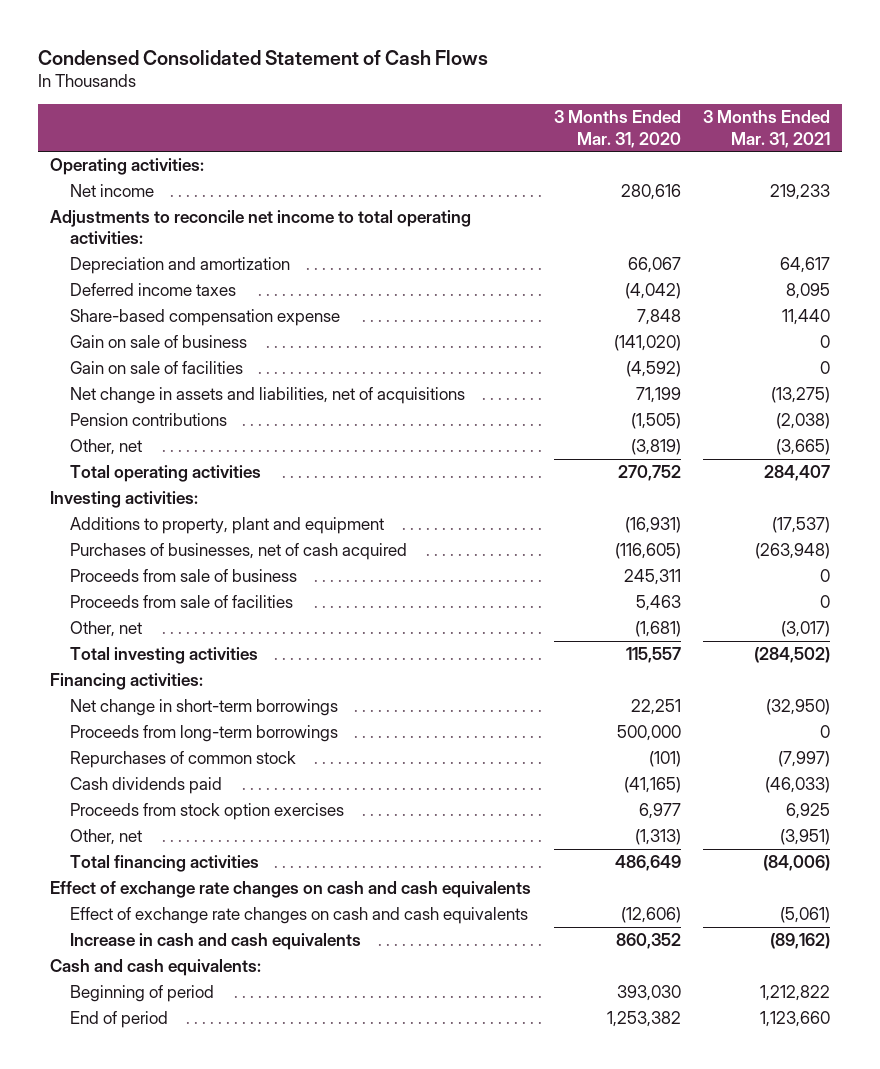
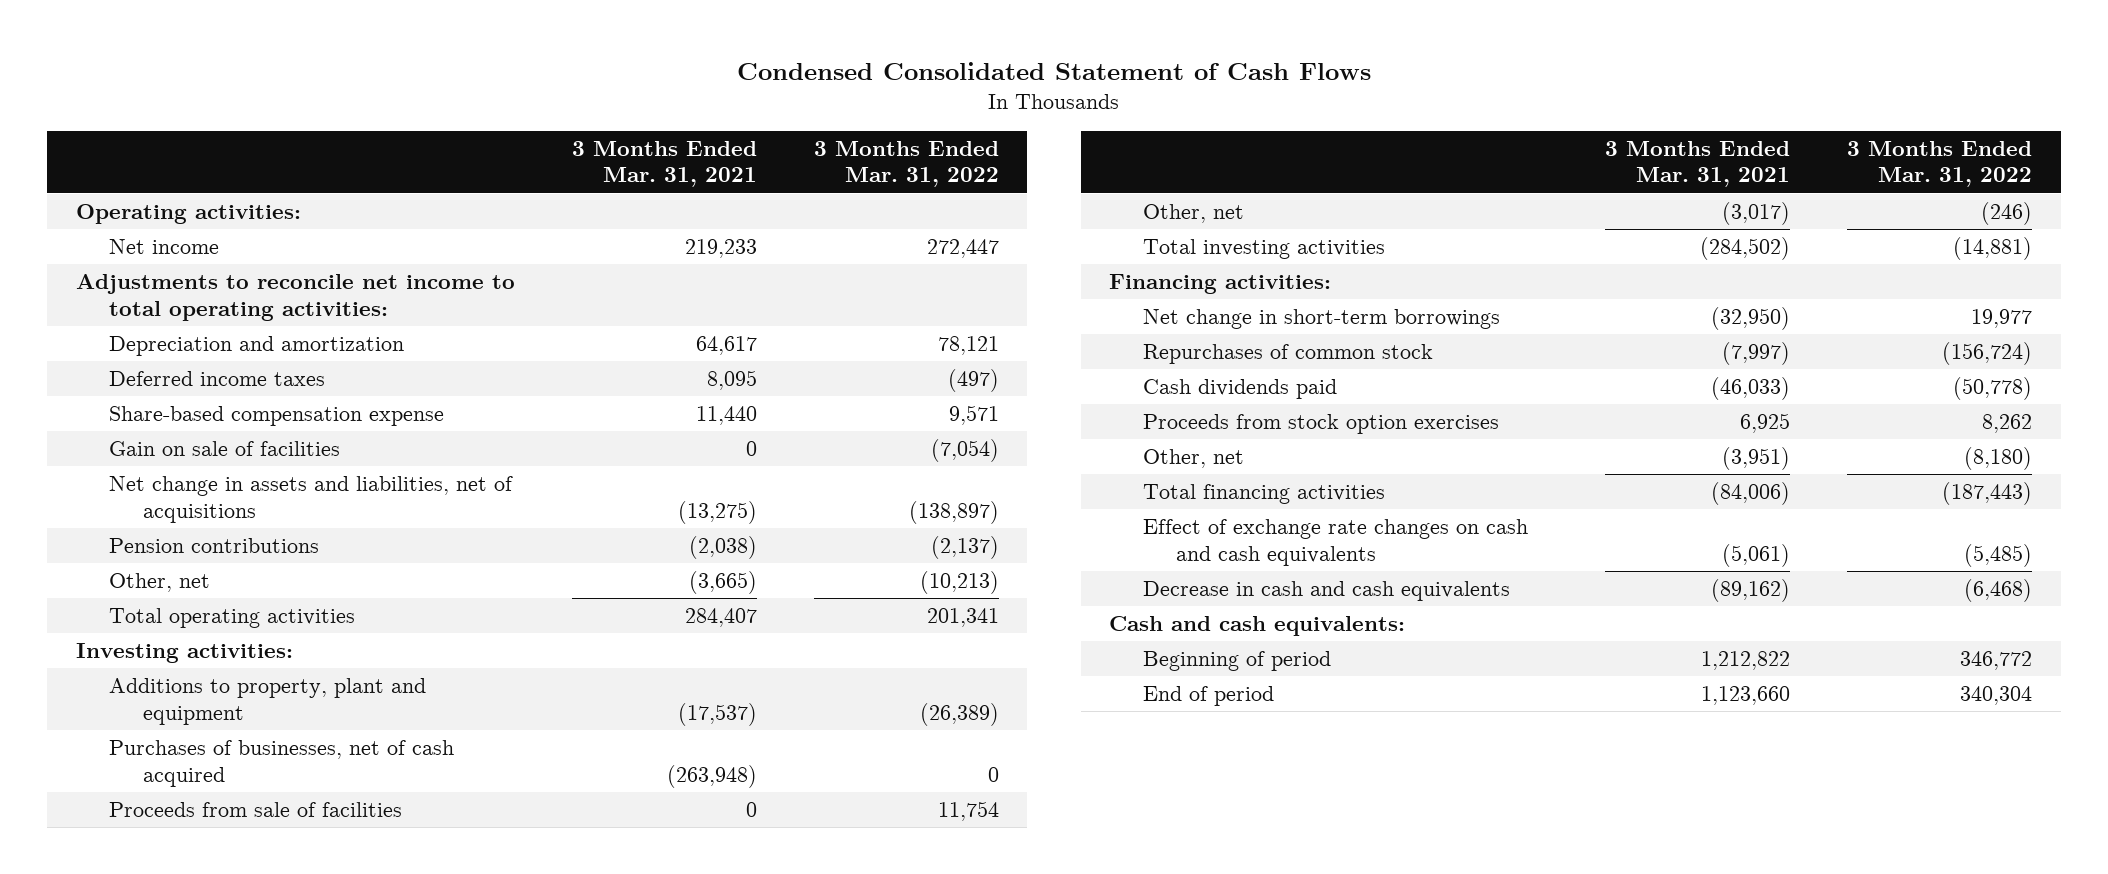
- | 3 Months Ended Mar. 31, 2020 | 3 Months Ended Mar. 31, 2021
+ | 3 Months Ended Mar. 31, 2021 | 3 Months Ended Mar. 31, 2022
- Gain on sale of business | (141,020) | 0
- Proceeds from sale of business | 245,311 | 0
- Proceeds from long-term borrowings | 500,000 | 0
- Effect of exchange rate changes on cash and cash equivalents
- Increase in cash and cash equivalents | 860,352 | (89,162)
+ Decrease in cash and cash equivalents | (89,162) | (6,468)

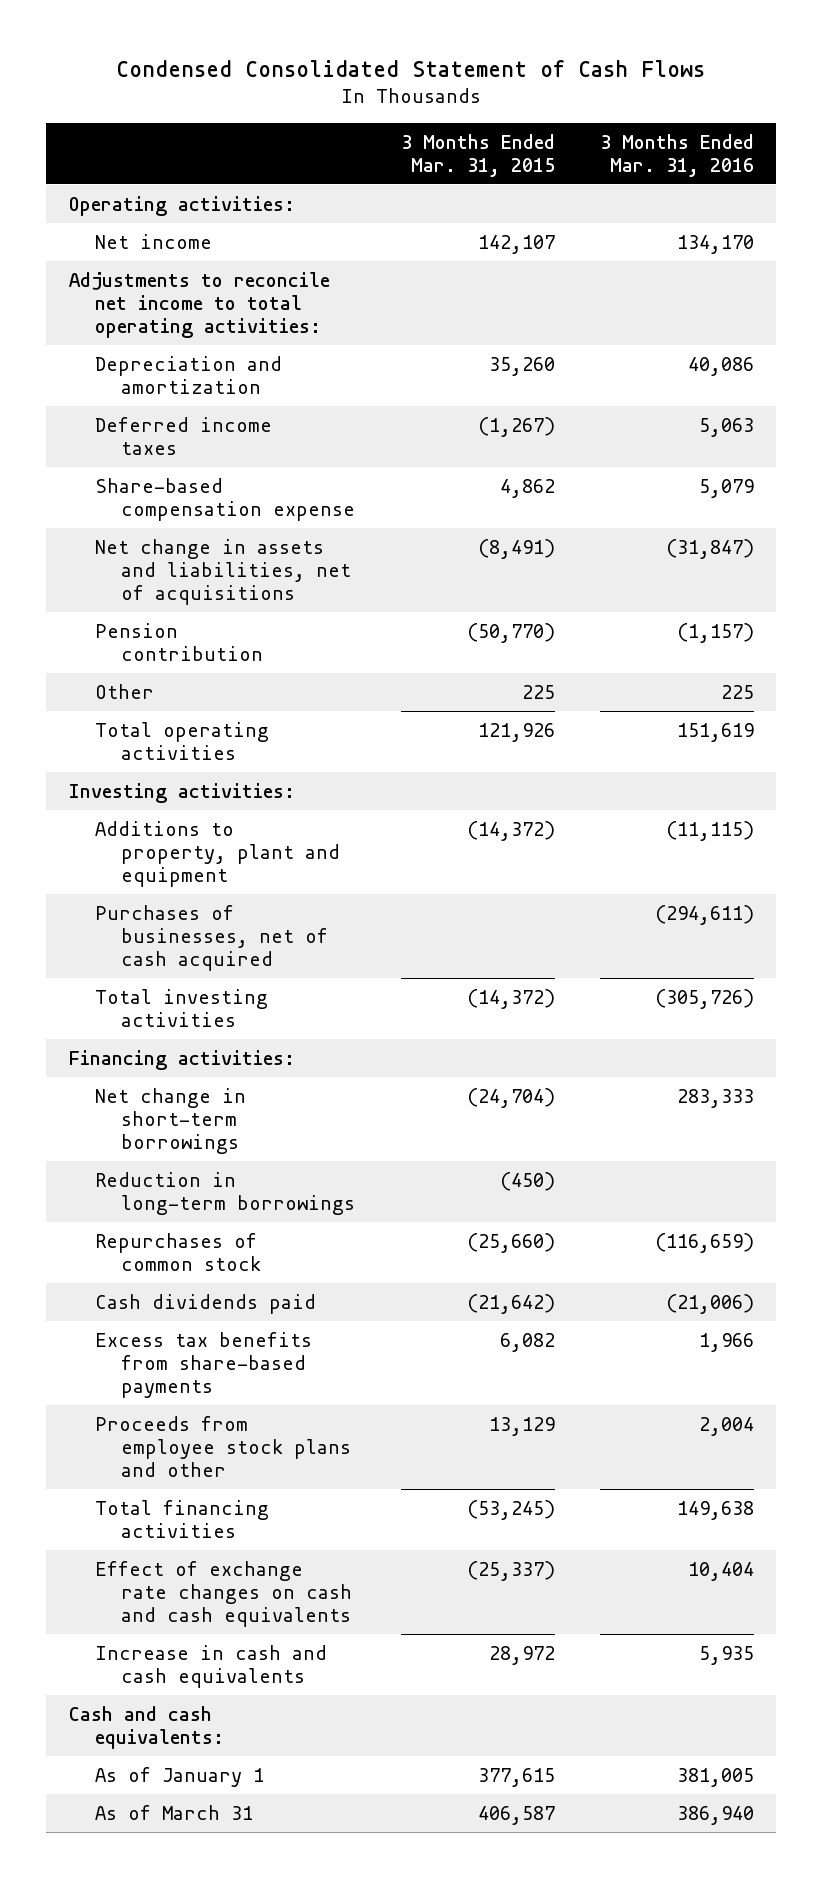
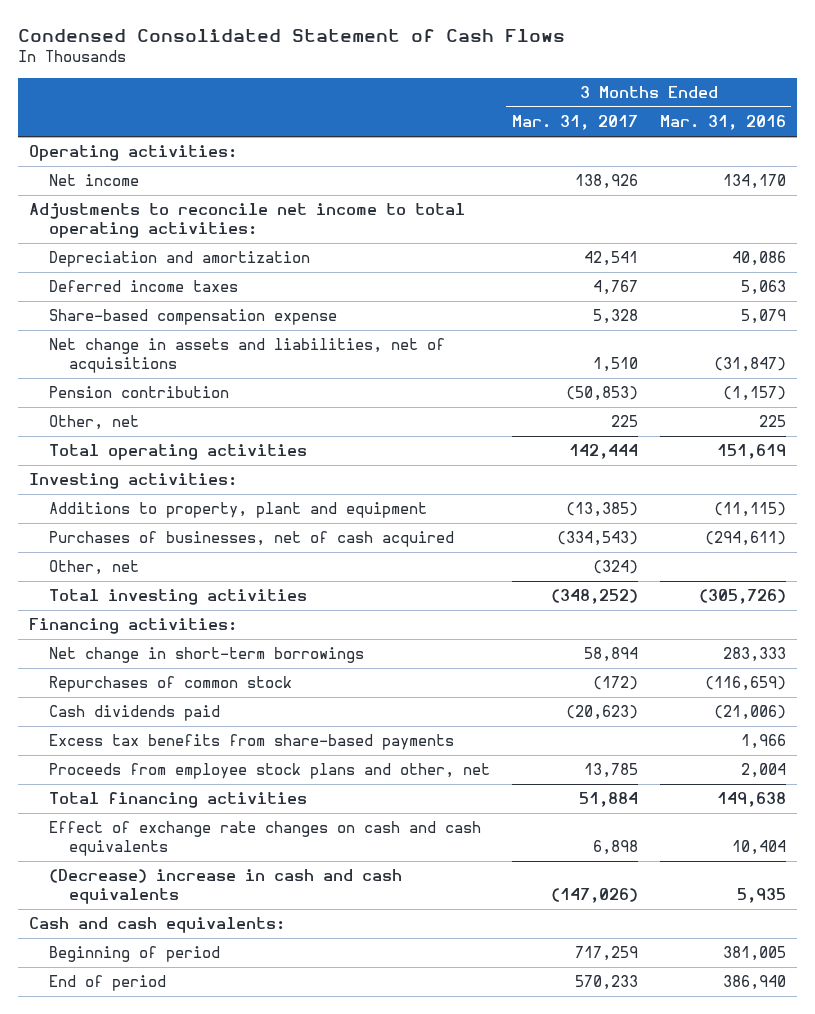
- | 3 Months Ended Mar. 31, 2015 | 3 Months Ended Mar. 31, 2016
+ | 3 Months Ended Mar. 31, 2017 | 3 Months Ended Mar. 31, 2016
- Other | 225 | 225
+ Other, net | 225 | 225
+ Other, net | (324) |
- Reduction in long-term borrowings | (450) |
- Proceeds from employee stock plans and other | 13,129 | 2,004
+ Proceeds from employee stock plans and other, net | 13,785 | 2,004
- Increase in cash and cash equivalents | 28,972 | 5,935
+ (Decrease) increase in cash and cash equivalents | (147,026) | 5,935
- As of January 1 | 377,615 | 381,005
- As of March 31 | 406,587 | 386,940
+ Beginning of period | 717,259 | 381,005
+ End of period | 570,233 | 386,940

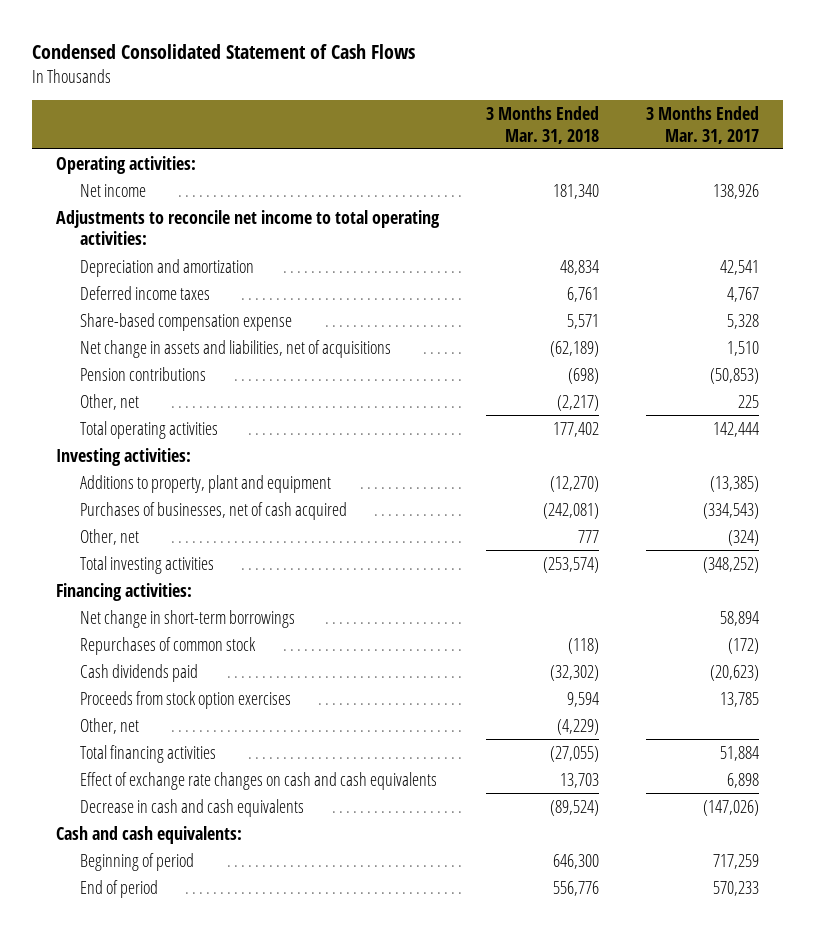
- | 3 Months Ended Mar. 31, 2017 | 3 Months Ended Mar. 31, 2016
+ | 3 Months Ended Mar. 31, 2018 | 3 Months Ended Mar. 31, 2017
- Pension contribution | (50,853) | (1,157)
+ Pension contributions | (698) | (50,853)
- Excess tax benefits from share-based payments | | 1,966
- Proceeds from employee stock plans and other, net | 13,785 | 2,004
+ Proceeds from stock option exercises | 9,594 | 13,785
+ Other, net | (4,229) |
- (Decrease) increase in cash and cash equivalents | (147,026) | 5,935
+ Decrease in cash and cash equivalents | (89,524) | (147,026)

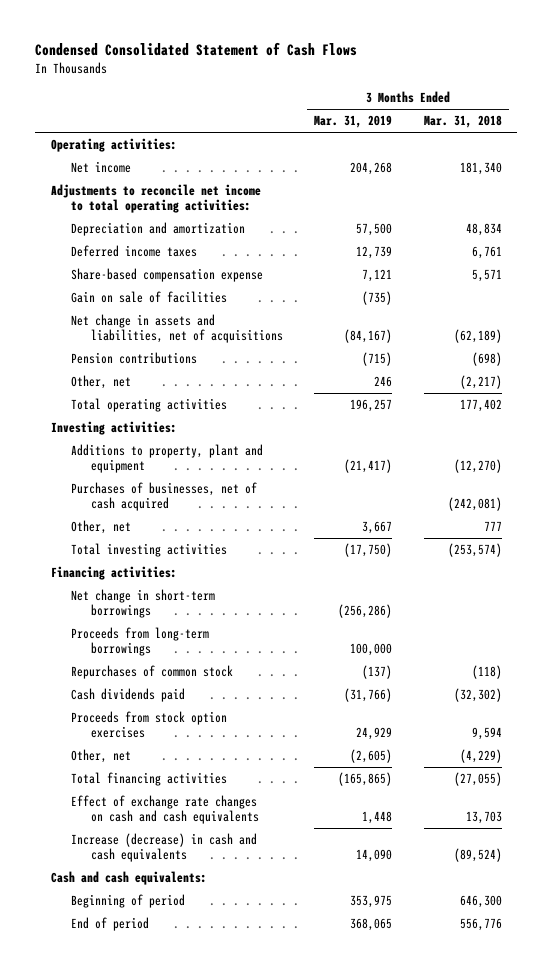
- | 3 Months Ended Mar. 31, 2018 | 3 Months Ended Mar. 31, 2017
+ | 3 Months Ended Mar. 31, 2019 | 3 Months Ended Mar. 31, 2018
+ Gain on sale of facilities | (735) |
+ Proceeds from long-term borrowings | 100,000 |
- Decrease in cash and cash equivalents | (89,524) | (147,026)
+ Increase (decrease) in cash and cash equivalents | 14,090 | (89,524)

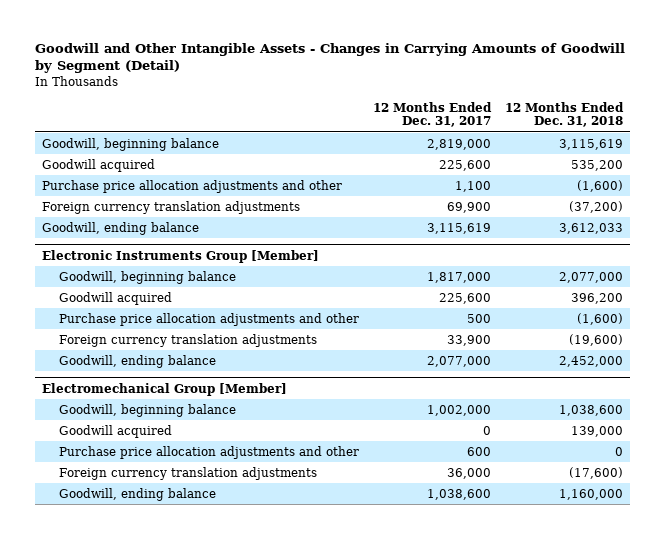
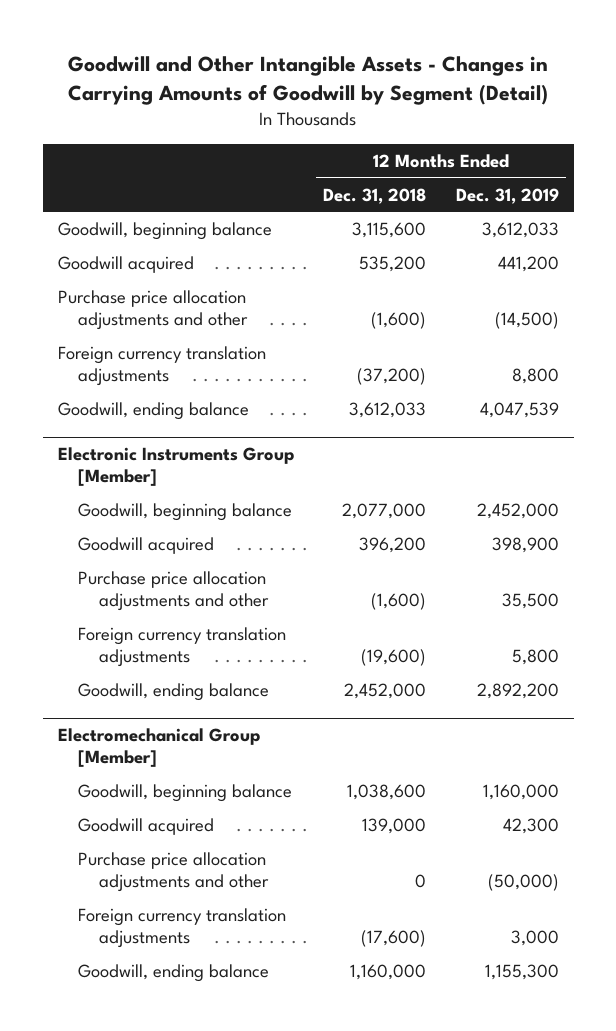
- | 12 Months Ended Dec. 31, 2017 | 12 Months Ended Dec. 31, 2018
+ | 12 Months Ended Dec. 31, 2018 | 12 Months Ended Dec. 31, 2019
- Goodwill, beginning balance | 2,819,000 | 3,115,619
+ Goodwill, beginning balance | 3,115,600 | 3,612,033

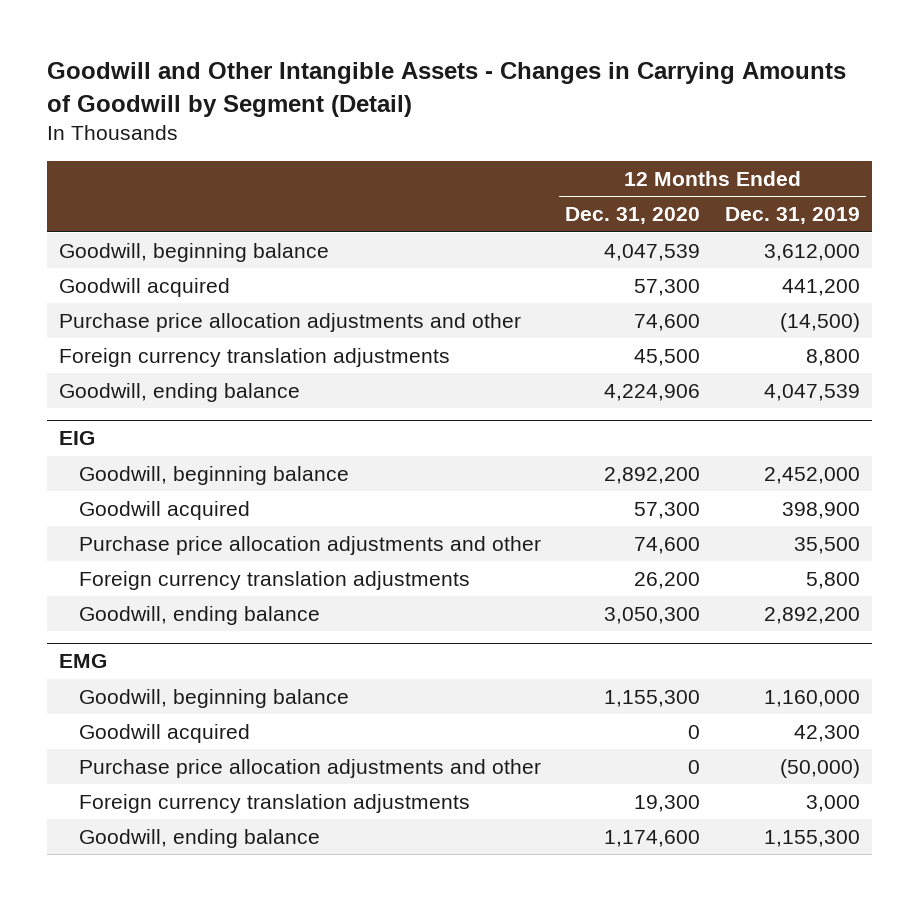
- | 12 Months Ended Dec. 31, 2018 | 12 Months Ended Dec. 31, 2019
+ | 12 Months Ended Dec. 31, 2020 | 12 Months Ended Dec. 31, 2019
- Goodwill, beginning balance | 3,115,600 | 3,612,033
+ Goodwill, beginning balance | 4,047,539 | 3,612,000
- Electronic Instruments Group [Member]
+ EIG
- Electromechanical Group [Member]
+ EMG

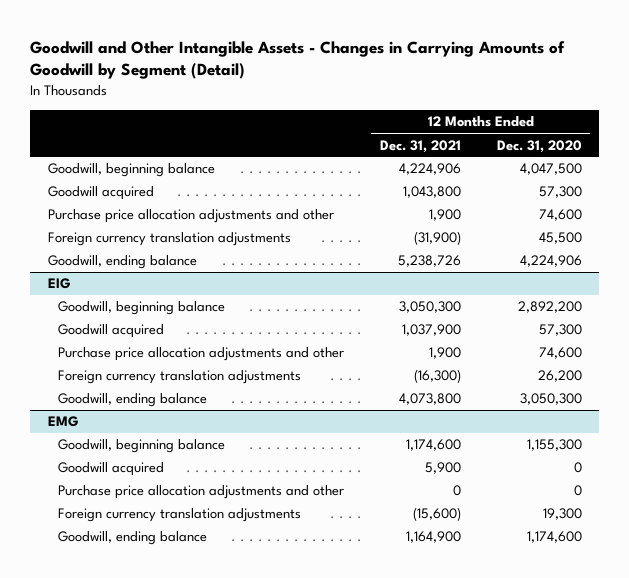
- | 12 Months Ended Dec. 31, 2020 | 12 Months Ended Dec. 31, 2019
+ | 12 Months Ended Dec. 31, 2021 | 12 Months Ended Dec. 31, 2020
- Goodwill, beginning balance | 4,047,539 | 3,612,000
+ Goodwill, beginning balance | 4,224,906 | 4,047,500

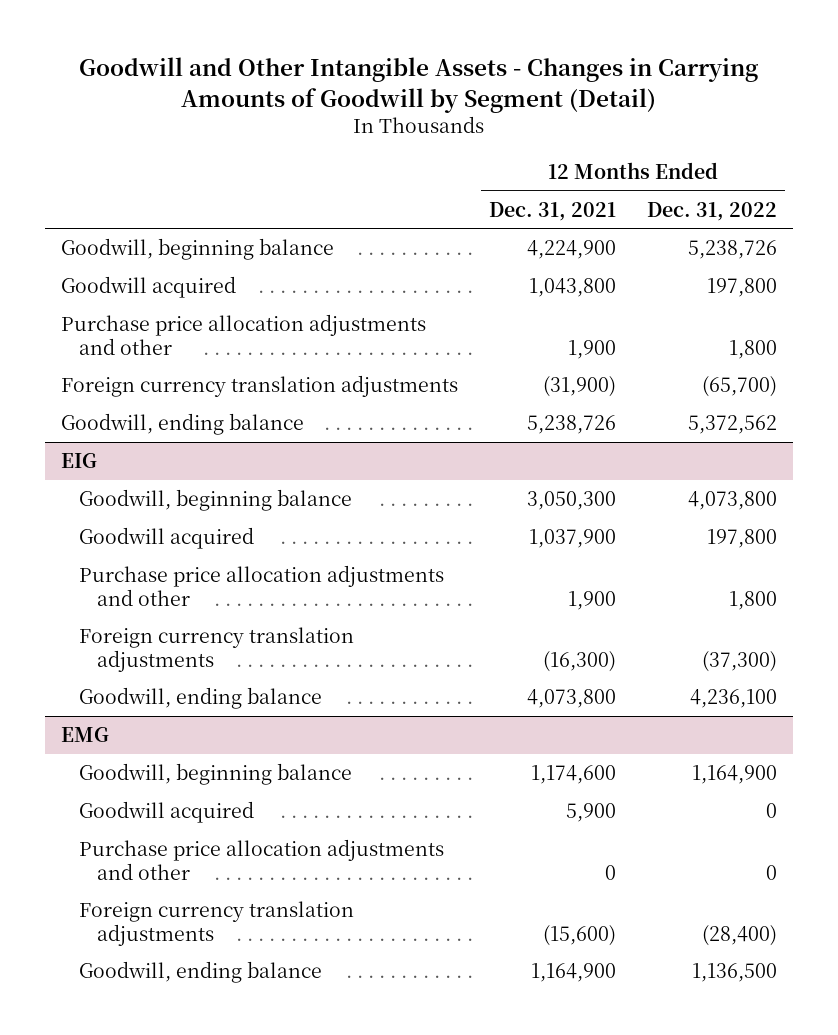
- | 12 Months Ended Dec. 31, 2021 | 12 Months Ended Dec. 31, 2020
+ | 12 Months Ended Dec. 31, 2021 | 12 Months Ended Dec. 31, 2022
- Goodwill, beginning balance | 4,224,906 | 4,047,500
+ Goodwill, beginning balance | 4,224,900 | 5,238,726

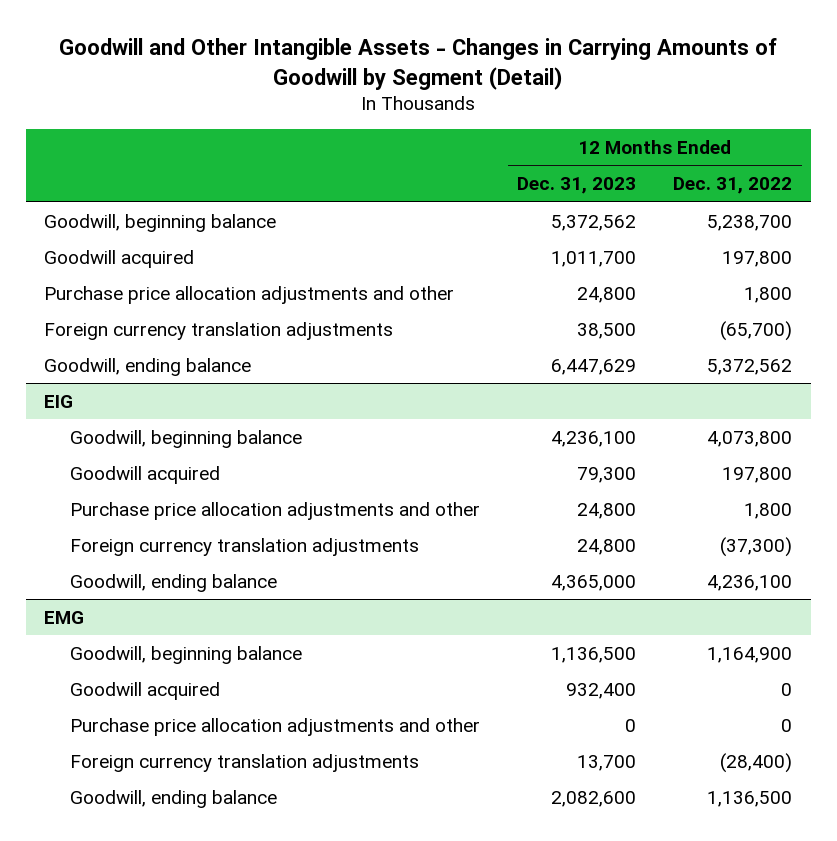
- | 12 Months Ended Dec. 31, 2021 | 12 Months Ended Dec. 31, 2022
+ | 12 Months Ended Dec. 31, 2023 | 12 Months Ended Dec. 31, 2022
- Goodwill, beginning balance | 4,224,900 | 5,238,726
+ Goodwill, beginning balance | 5,372,562 | 5,238,700

